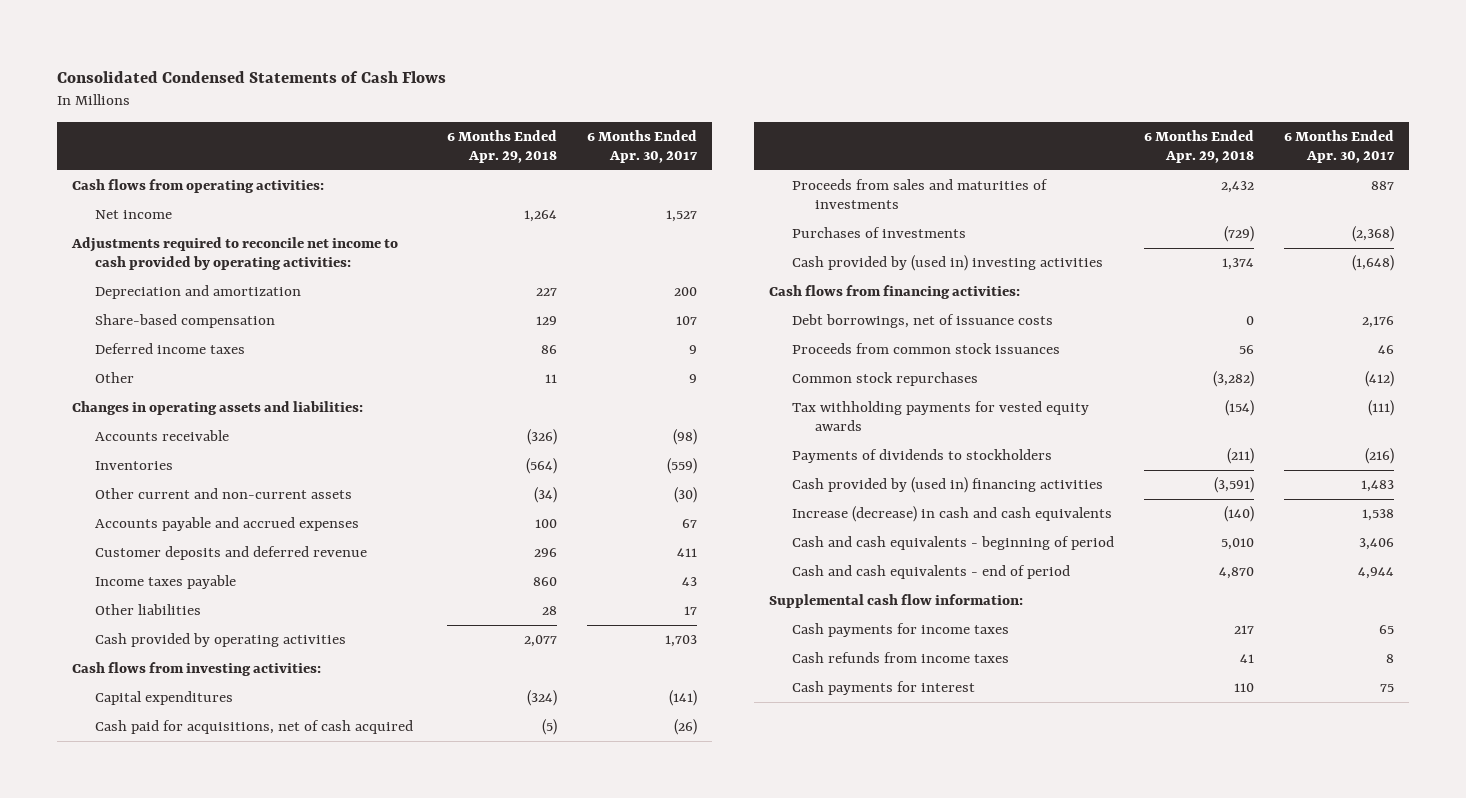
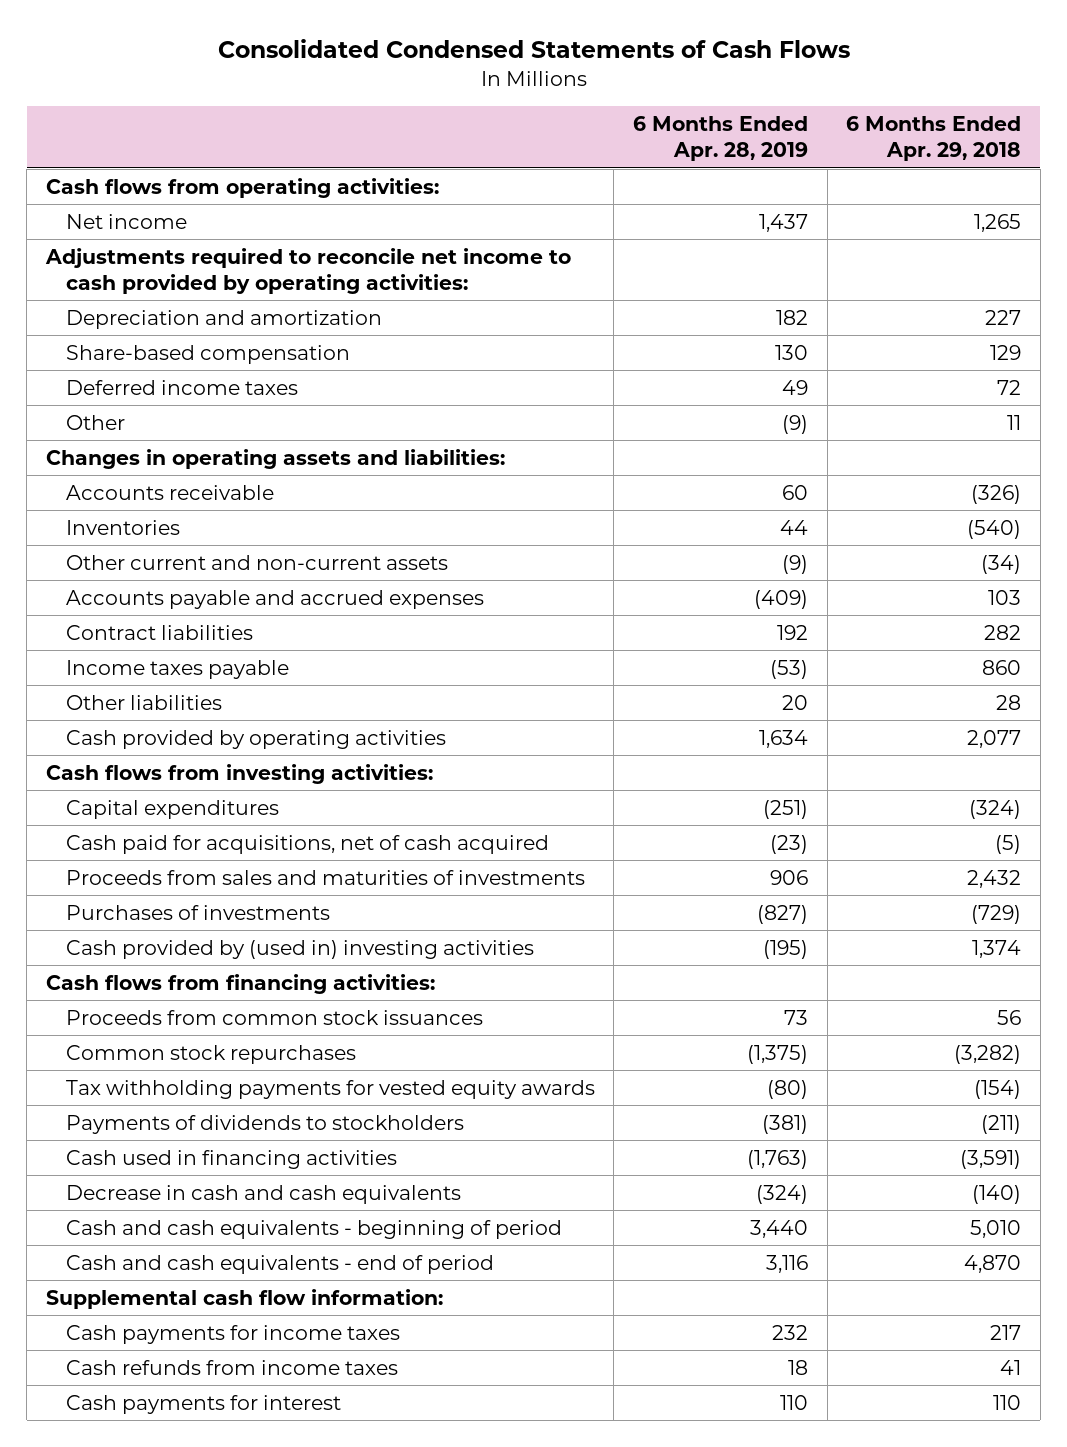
- | 6 Months Ended Apr. 29, 2018 | 6 Months Ended Apr. 30, 2017
+ | 6 Months Ended Apr. 28, 2019 | 6 Months Ended Apr. 29, 2018
- Net income | 1,264 | 1,527
+ Net income | 1,437 | 1,265
- Deferred income taxes | 86 | 9
+ Deferred income taxes | 49 | 72
- Inventories | (564) | (559)
+ Inventories | 44 | (540)
- Accounts payable and accrued expenses | 100 | 67
- Customer deposits and deferred revenue | 296 | 411
+ Accounts payable and accrued expenses | (409) | 103
+ Contract liabilities | 192 | 282
- Debt borrowings, net of issuance costs | 0 | 2,176
- Cash provided by (used in) financing activities | (3,591) | 1,483
- Increase (decrease) in cash and cash equivalents | (140) | 1,538
+ Cash used in financing activities | (1,763) | (3,591)
+ Decrease in cash and cash equivalents | (324) | (140)

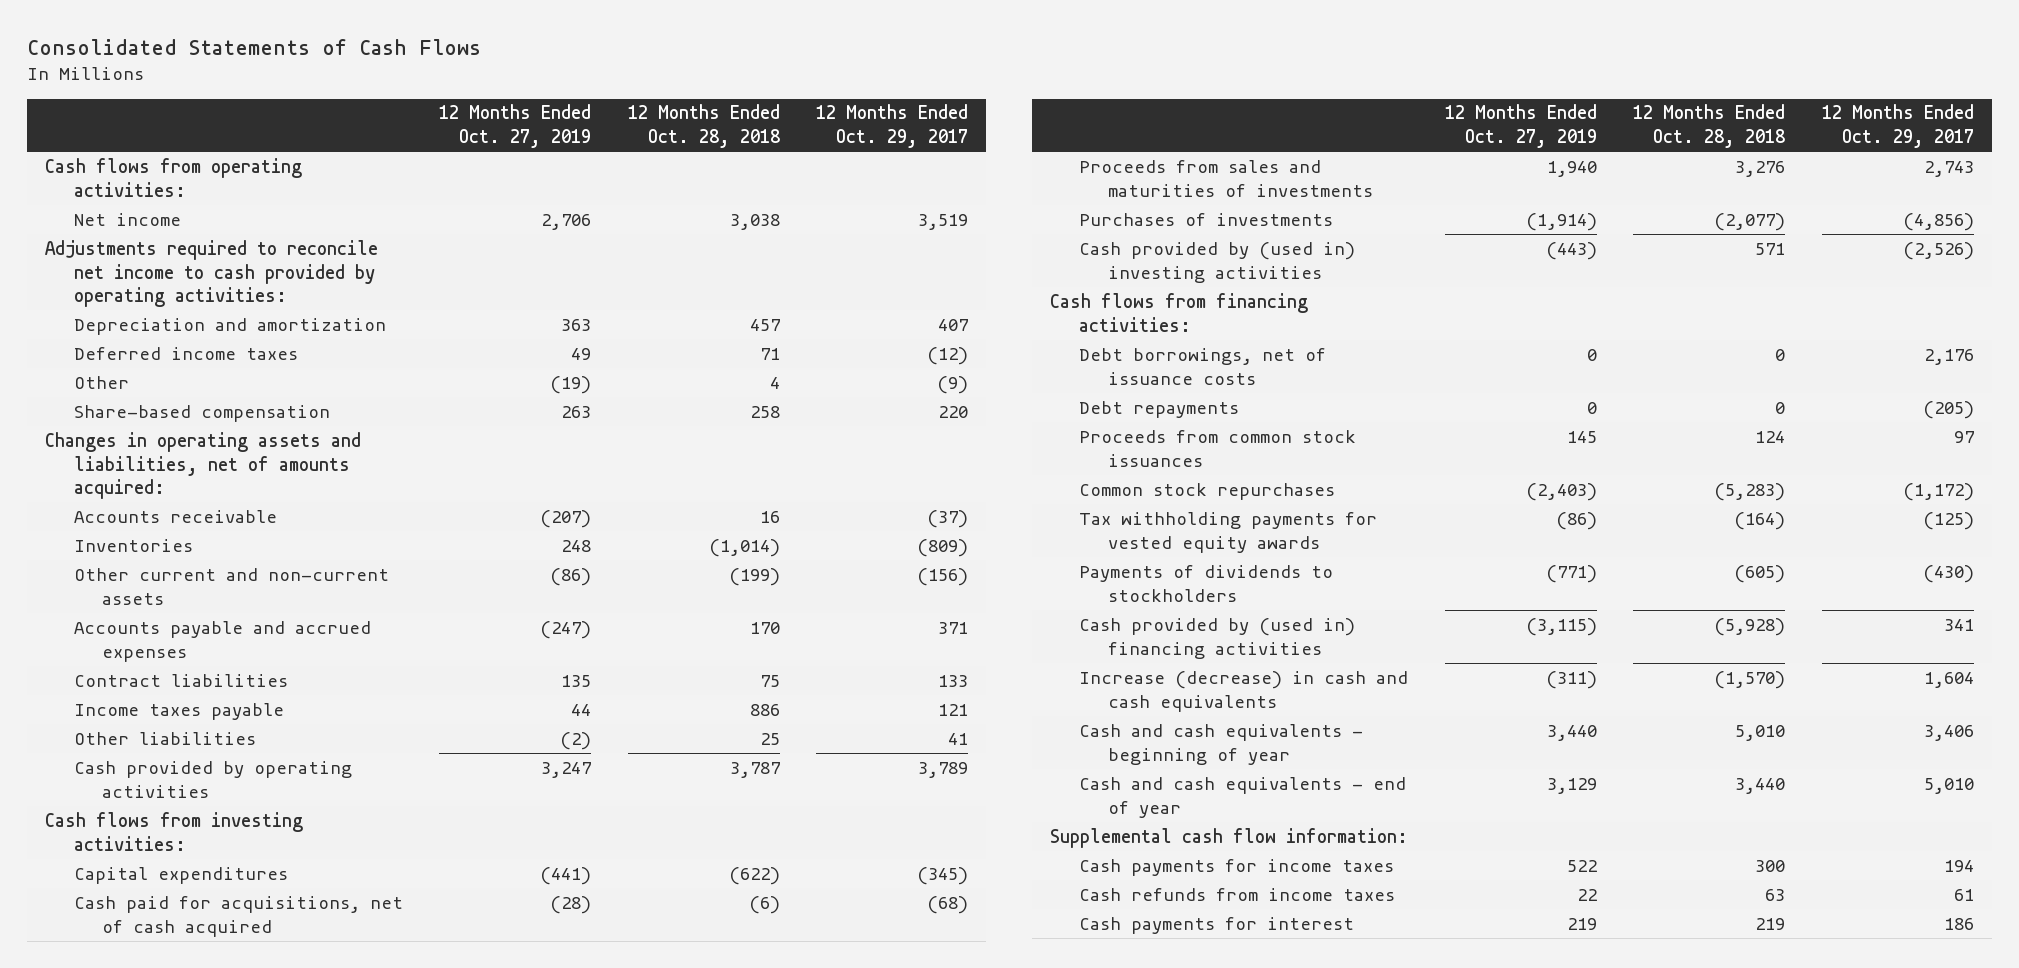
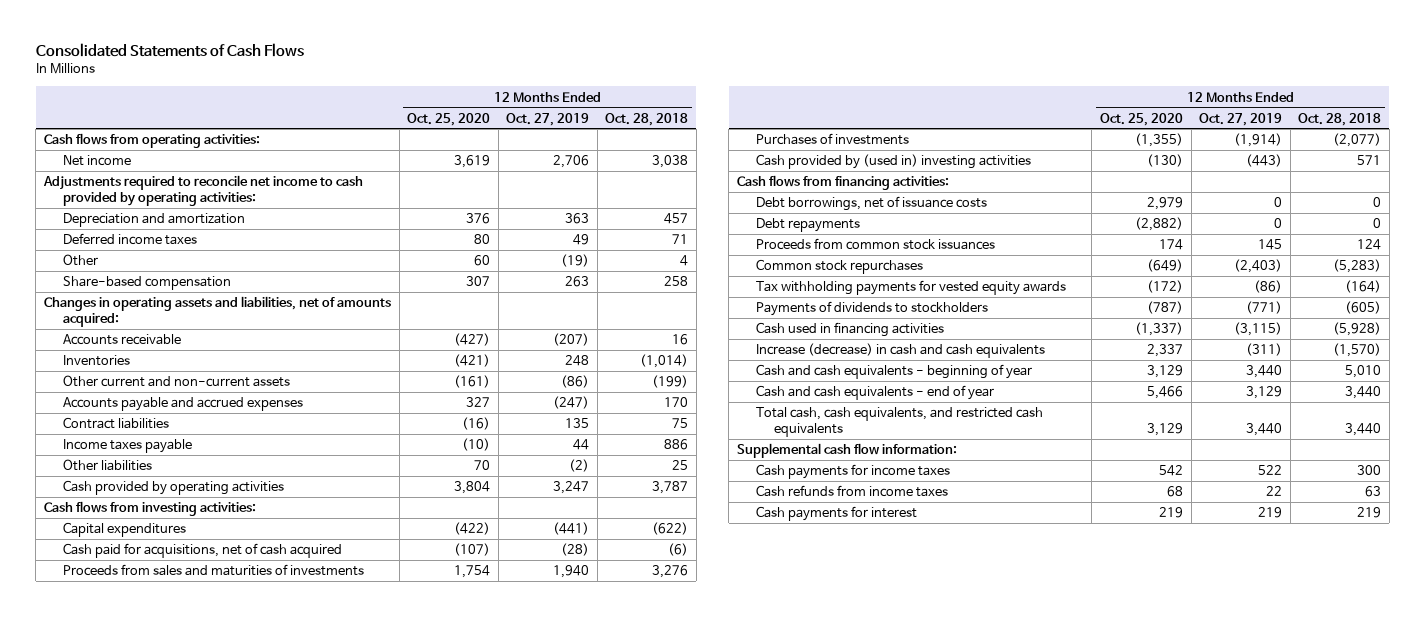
- | 12 Months Ended Oct. 27, 2019 | 12 Months Ended Oct. 28, 2018 | 12 Months Ended Oct. 29, 2017
+ | 12 Months Ended Oct. 25, 2020 | 12 Months Ended Oct. 27, 2019 | 12 Months Ended Oct. 28, 2018
- Cash provided by (used in) financing activities | (3,115) | (5,928) | 341
+ Cash used in financing activities | (1,337) | (3,115) | (5,928)
+ Total cash, cash equivalents, and restricted cash equivalents | 3,129 | 3,440 | 3,440

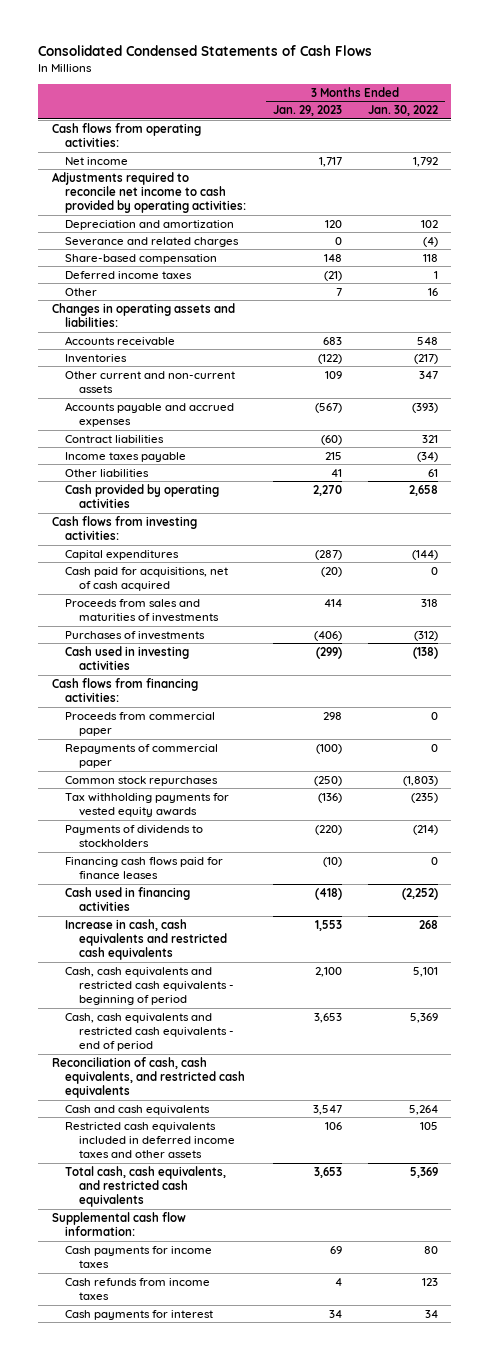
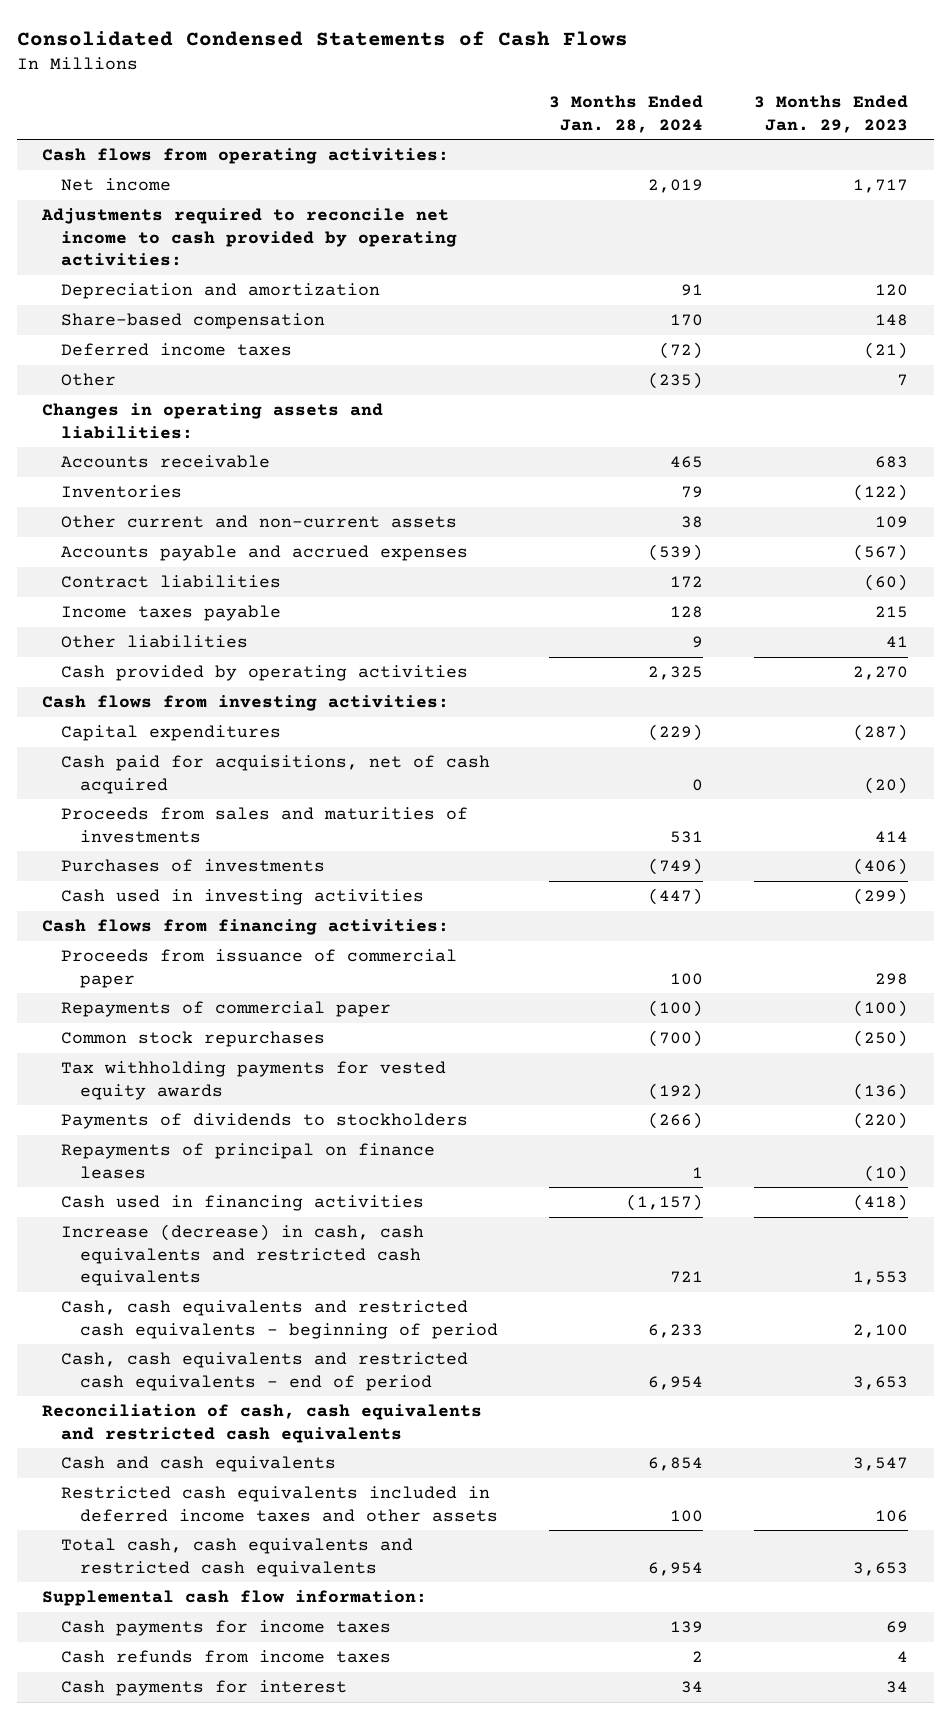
- | 3 Months Ended Jan. 29, 2023 | 3 Months Ended Jan. 30, 2022
+ | 3 Months Ended Jan. 28, 2024 | 3 Months Ended Jan. 29, 2023
- Severance and related charges | 0 | (4)
- Proceeds from commercial paper | 298 | 0
+ Proceeds from issuance of commercial paper | 100 | 298
- Financing cash flows paid for finance leases | (10) | 0
+ Repayments of principal on finance leases | 1 | (10)
- Increase in cash, cash equivalents and restricted cash equivalents | 1,553 | 268
+ Increase (decrease) in cash, cash equivalents and restricted cash equivalents | 721 | 1,553
- Reconciliation of cash, cash equivalents, and restricted cash equivalents
+ Reconciliation of cash, cash equivalents and restricted cash equivalents
- Total cash, cash equivalents, and restricted cash equivalents | 3,653 | 5,369
+ Total cash, cash equivalents and restricted cash equivalents | 6,954 | 3,653

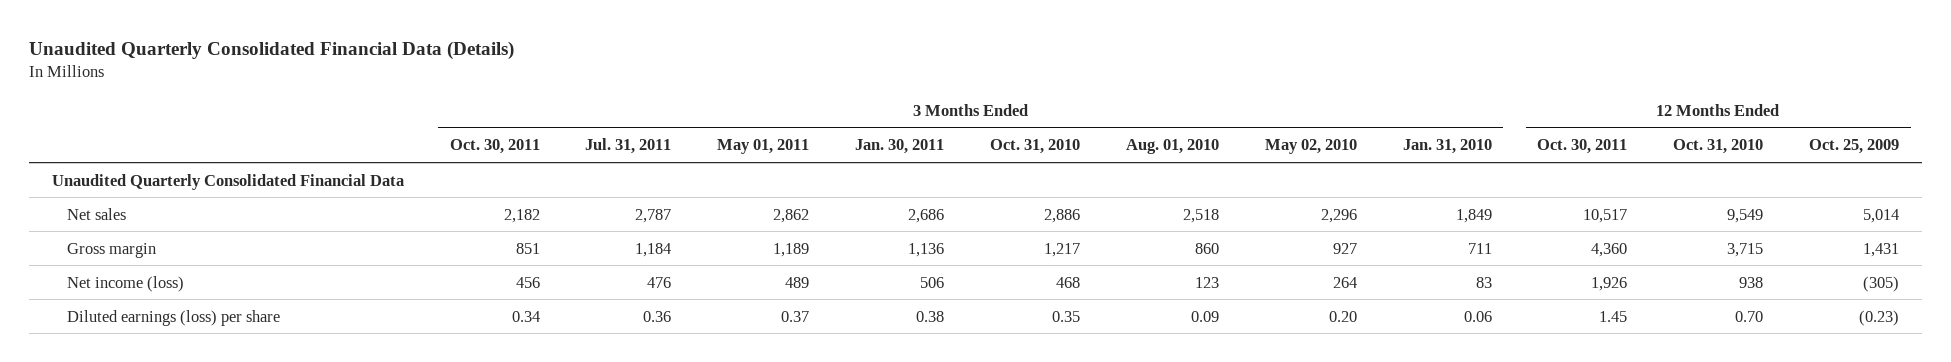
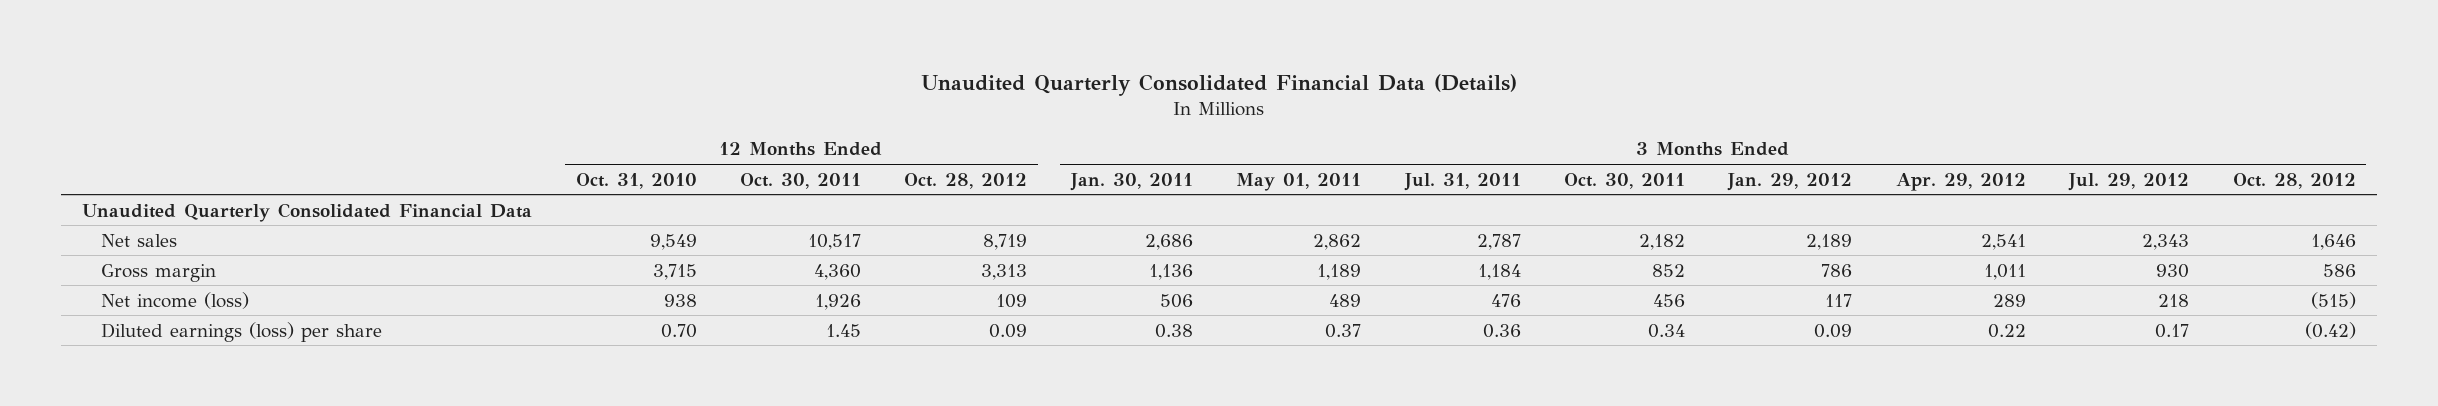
- | 3 Months Ended Oct. 30, 2011 | 3 Months Ended Jul. 31, 2011 | 3 Months Ended May 01, 2011 | 3 Months Ended Jan. 30, 2011 | 3 Months Ended Oct. 31, 2010 | 3 Months Ended Aug. 01, 2010 | 3 Months Ended May 02, 2010 | 3 Months Ended Jan. 31, 2010 | 12 Months Ended Oct. 30, 2011 | 12 Months Ended Oct. 31, 2010 | 12 Months Ended Oct. 25, 2009
+ | 12 Months Ended Oct. 31, 2010 | 12 Months Ended Oct. 30, 2011 | 12 Months Ended Oct. 28, 2012 | 3 Months Ended Jan. 30, 2011 | 3 Months Ended May 01, 2011 | 3 Months Ended Jul. 31, 2011 | 3 Months Ended Oct. 30, 2011 | 3 Months Ended Jan. 29, 2012 | 3 Months Ended Apr. 29, 2012 | 3 Months Ended Jul. 29, 2012 | 3 Months Ended Oct. 28, 2012
- Gross margin | 851 | 1,184 | 1,189 | 1,136 | 1,217 | 860 | 927 | 711 | 4,360 | 3,715 | 1,431
+ Gross margin | 3,715 | 4,360 | 3,313 | 1,136 | 1,189 | 1,184 | 852 | 786 | 1,011 | 930 | 586

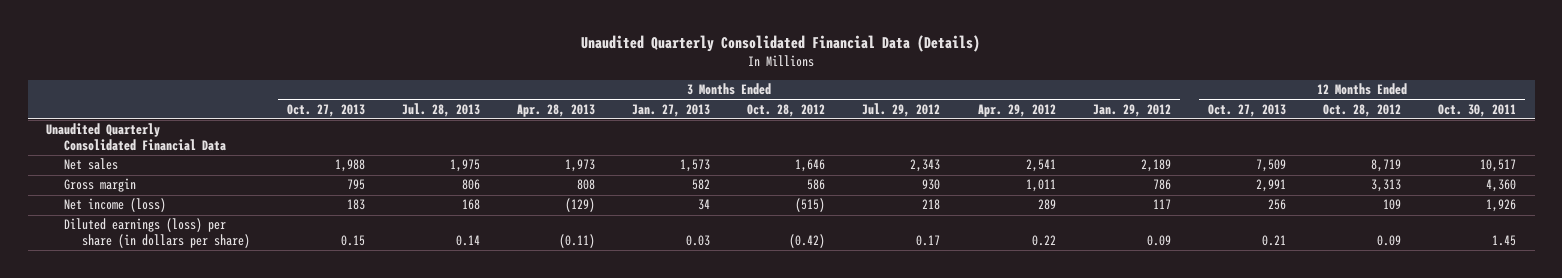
- | 12 Months Ended Oct. 31, 2010 | 12 Months Ended Oct. 30, 2011 | 12 Months Ended Oct. 28, 2012 | 3 Months Ended Jan. 30, 2011 | 3 Months Ended May 01, 2011 | 3 Months Ended Jul. 31, 2011 | 3 Months Ended Oct. 30, 2011 | 3 Months Ended Jan. 29, 2012 | 3 Months Ended Apr. 29, 2012 | 3 Months Ended Jul. 29, 2012 | 3 Months Ended Oct. 28, 2012
+ | 3 Months Ended Oct. 27, 2013 | 3 Months Ended Jul. 28, 2013 | 3 Months Ended Apr. 28, 2013 | 3 Months Ended Jan. 27, 2013 | 3 Months Ended Oct. 28, 2012 | 3 Months Ended Jul. 29, 2012 | 3 Months Ended Apr. 29, 2012 | 3 Months Ended Jan. 29, 2012 | 12 Months Ended Oct. 27, 2013 | 12 Months Ended Oct. 28, 2012 | 12 Months Ended Oct. 30, 2011
- Diluted earnings (loss) per share | 0.70 | 1.45 | 0.09 | 0.38 | 0.37 | 0.36 | 0.34 | 0.09 | 0.22 | 0.17 | (0.42)
+ Diluted earnings (loss) per share (in dollars per share) | 0.15 | 0.14 | (0.11) | 0.03 | (0.42) | 0.17 | 0.22 | 0.09 | 0.21 | 0.09 | 1.45

